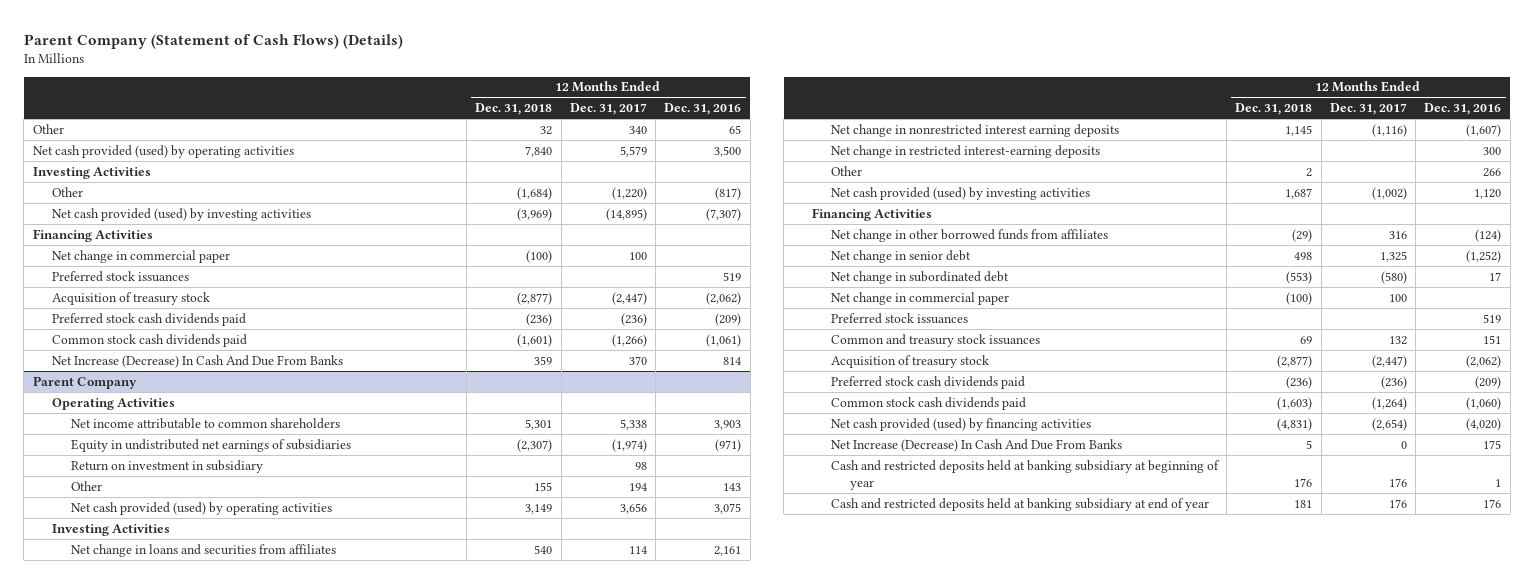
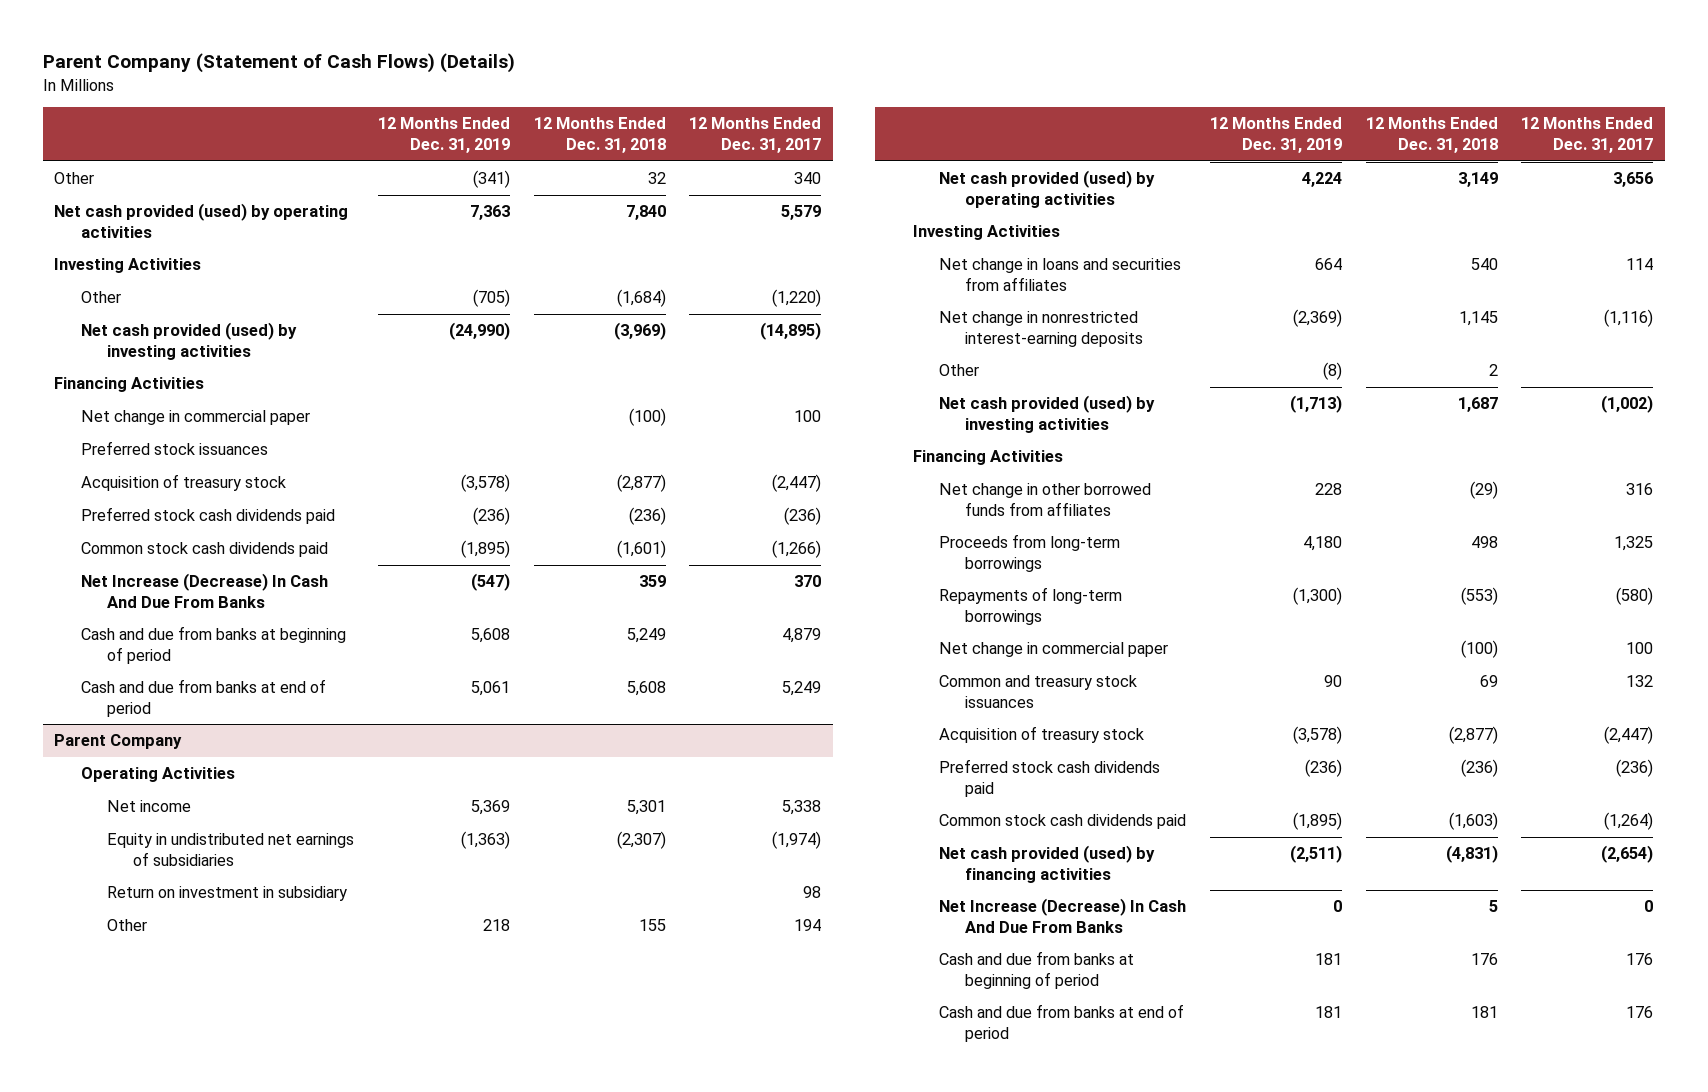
- | 12 Months Ended Dec. 31, 2018 | 12 Months Ended Dec. 31, 2017 | 12 Months Ended Dec. 31, 2016
+ | 12 Months Ended Dec. 31, 2019 | 12 Months Ended Dec. 31, 2018 | 12 Months Ended Dec. 31, 2017
+ Cash and due from banks at beginning of period | 5,608 | 5,249 | 4,879
+ Cash and due from banks at end of period | 5,061 | 5,608 | 5,249
@ Parent Company
- Net income attributable to common shareholders | 5,301 | 5,338 | 3,903
+ Net income | 5,369 | 5,301 | 5,338
- Net change in nonrestricted interest earning deposits | 1,145 | (1,116) | (1,607)
- Net change in restricted interest-earning deposits | | | 300
+ Net change in nonrestricted interest-earning deposits | (2,369) | 1,145 | (1,116)
- Net change in senior debt | 498 | 1,325 | (1,252)
- Net change in subordinated debt | (553) | (580) | 17
+ Proceeds from long-term borrowings | 4,180 | 498 | 1,325
+ Repayments of long-term borrowings | (1,300) | (553) | (580)
- Preferred stock issuances | | | 519
- Cash and restricted deposits held at banking subsidiary at beginning of year | 176 | 176 | 1
- Cash and restricted deposits held at banking subsidiary at end of year | 181 | 176 | 176
+ Cash and due from banks at beginning of period | 181 | 176 | 176
+ Cash and due from banks at end of period | 181 | 181 | 176

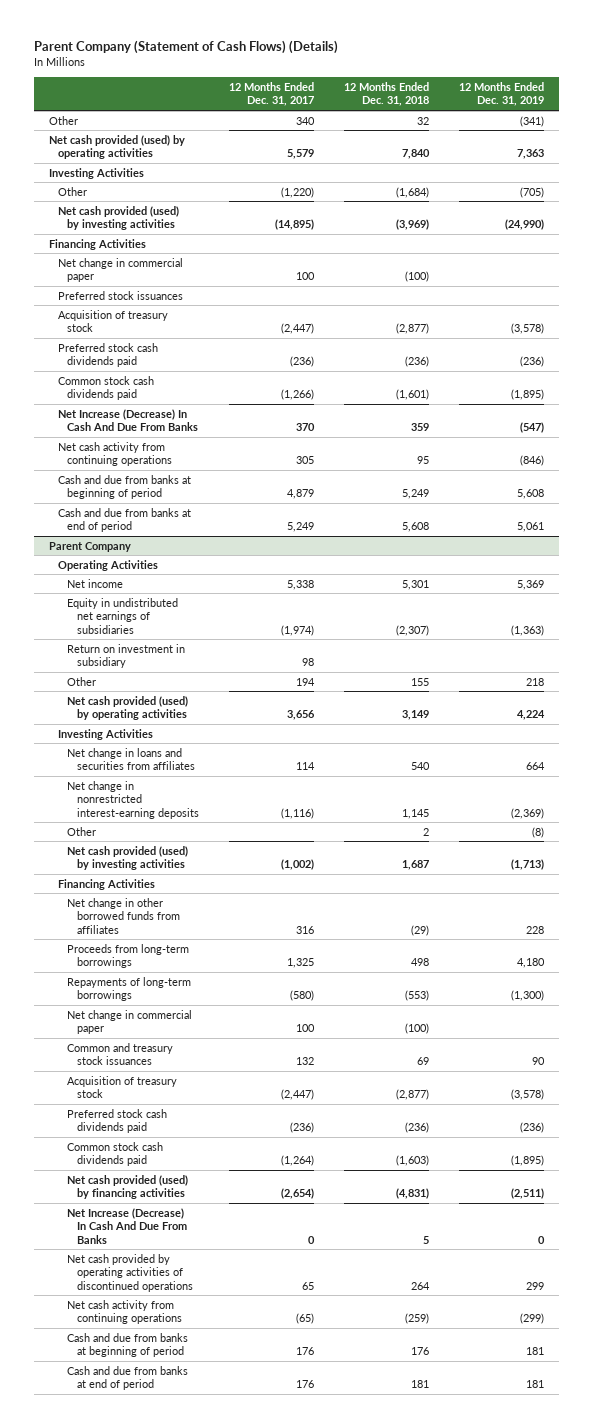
- | 12 Months Ended Dec. 31, 2019 | 12 Months Ended Dec. 31, 2018 | 12 Months Ended Dec. 31, 2017
+ | 12 Months Ended Dec. 31, 2017 | 12 Months Ended Dec. 31, 2018 | 12 Months Ended Dec. 31, 2019
+ Net cash activity from continuing operations | 305 | 95 | (846)
@ Parent Company
+ Net cash provided by operating activities of discontinued operations | 65 | 264 | 299
+ Net cash activity from continuing operations | (65) | (259) | (299)

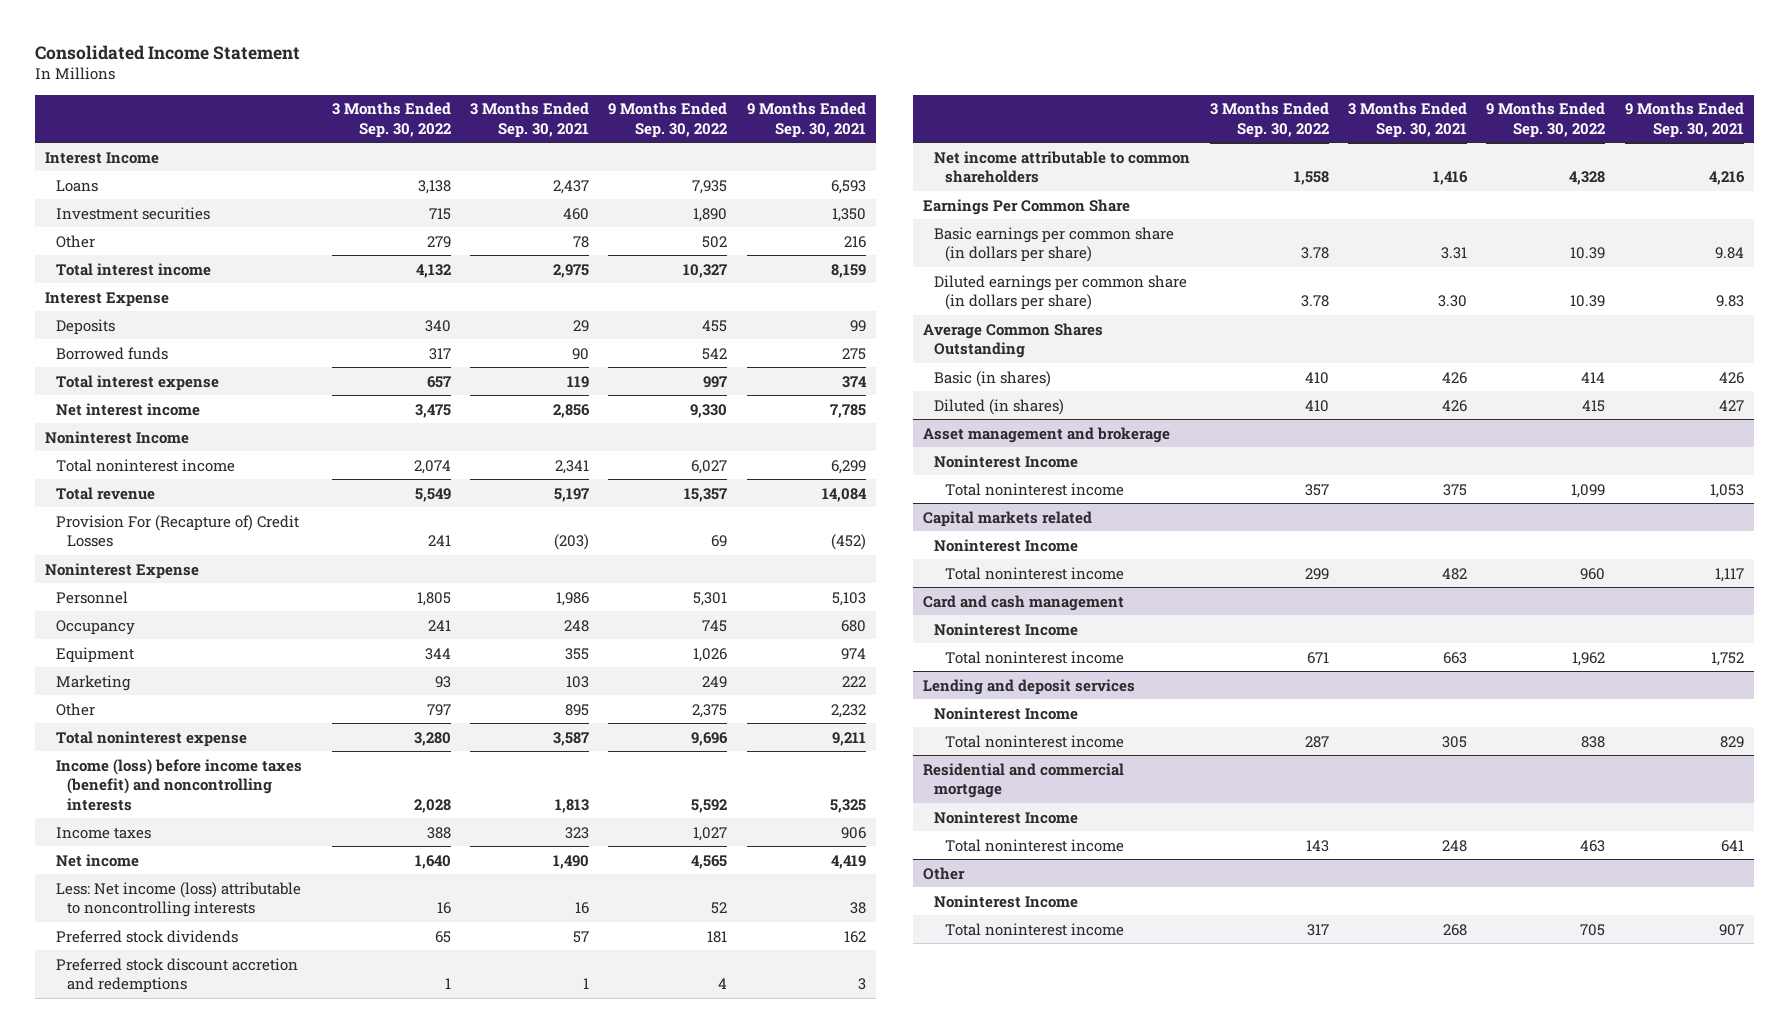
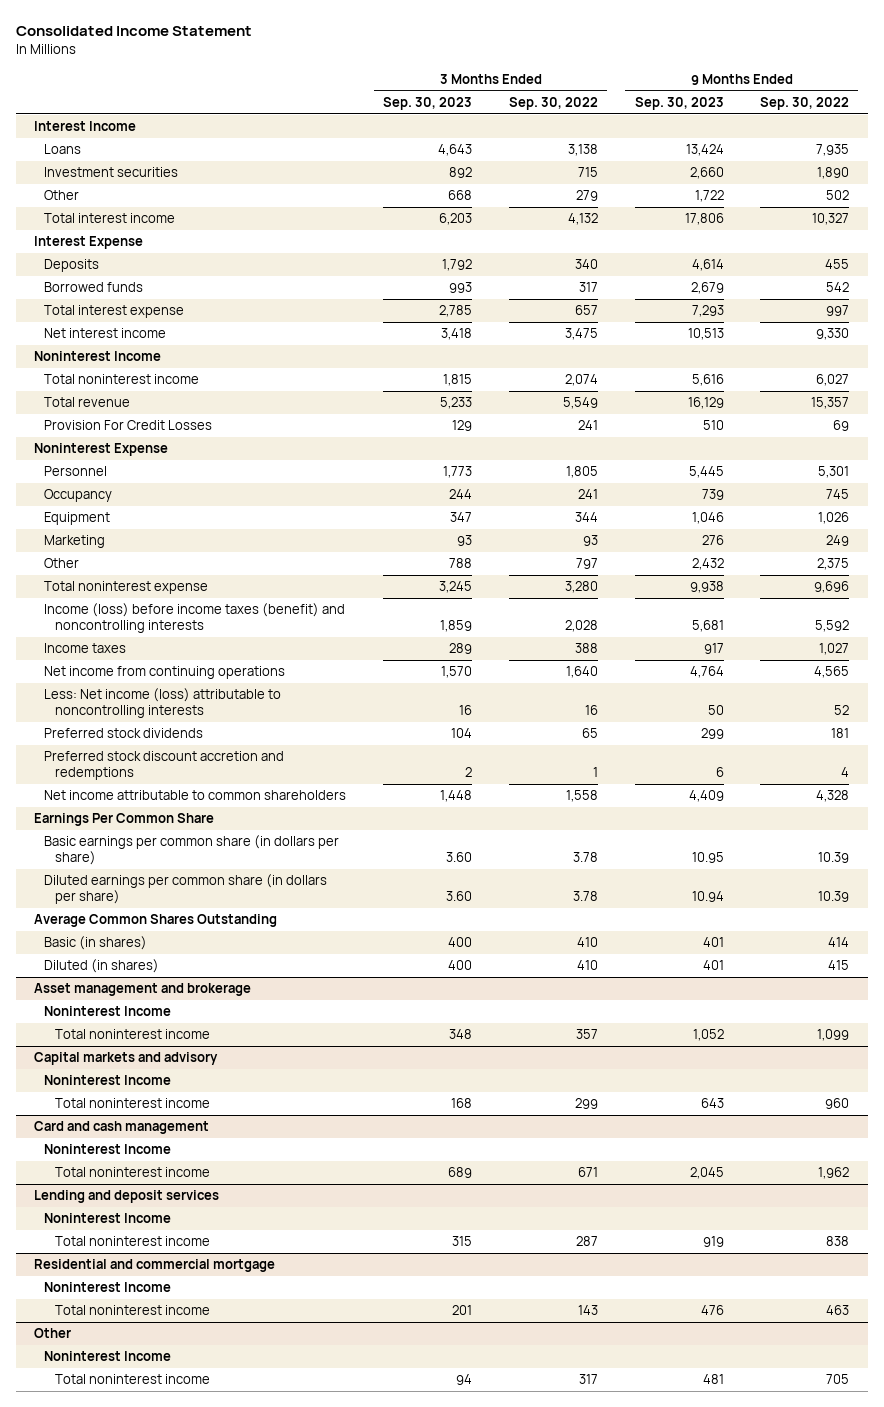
- | 3 Months Ended Sep. 30, 2022 | 3 Months Ended Sep. 30, 2021 | 9 Months Ended Sep. 30, 2022 | 9 Months Ended Sep. 30, 2021
+ | 3 Months Ended Sep. 30, 2023 | 3 Months Ended Sep. 30, 2022 | 9 Months Ended Sep. 30, 2023 | 9 Months Ended Sep. 30, 2022
- Provision For (Recapture of) Credit Losses | 241 | (203) | 69 | (452)
+ Provision For Credit Losses | 129 | 241 | 510 | 69
- Net income | 1,640 | 1,490 | 4,565 | 4,419
+ Net income from continuing operations | 1,570 | 1,640 | 4,764 | 4,565
- Capital markets related
+ Capital markets and advisory

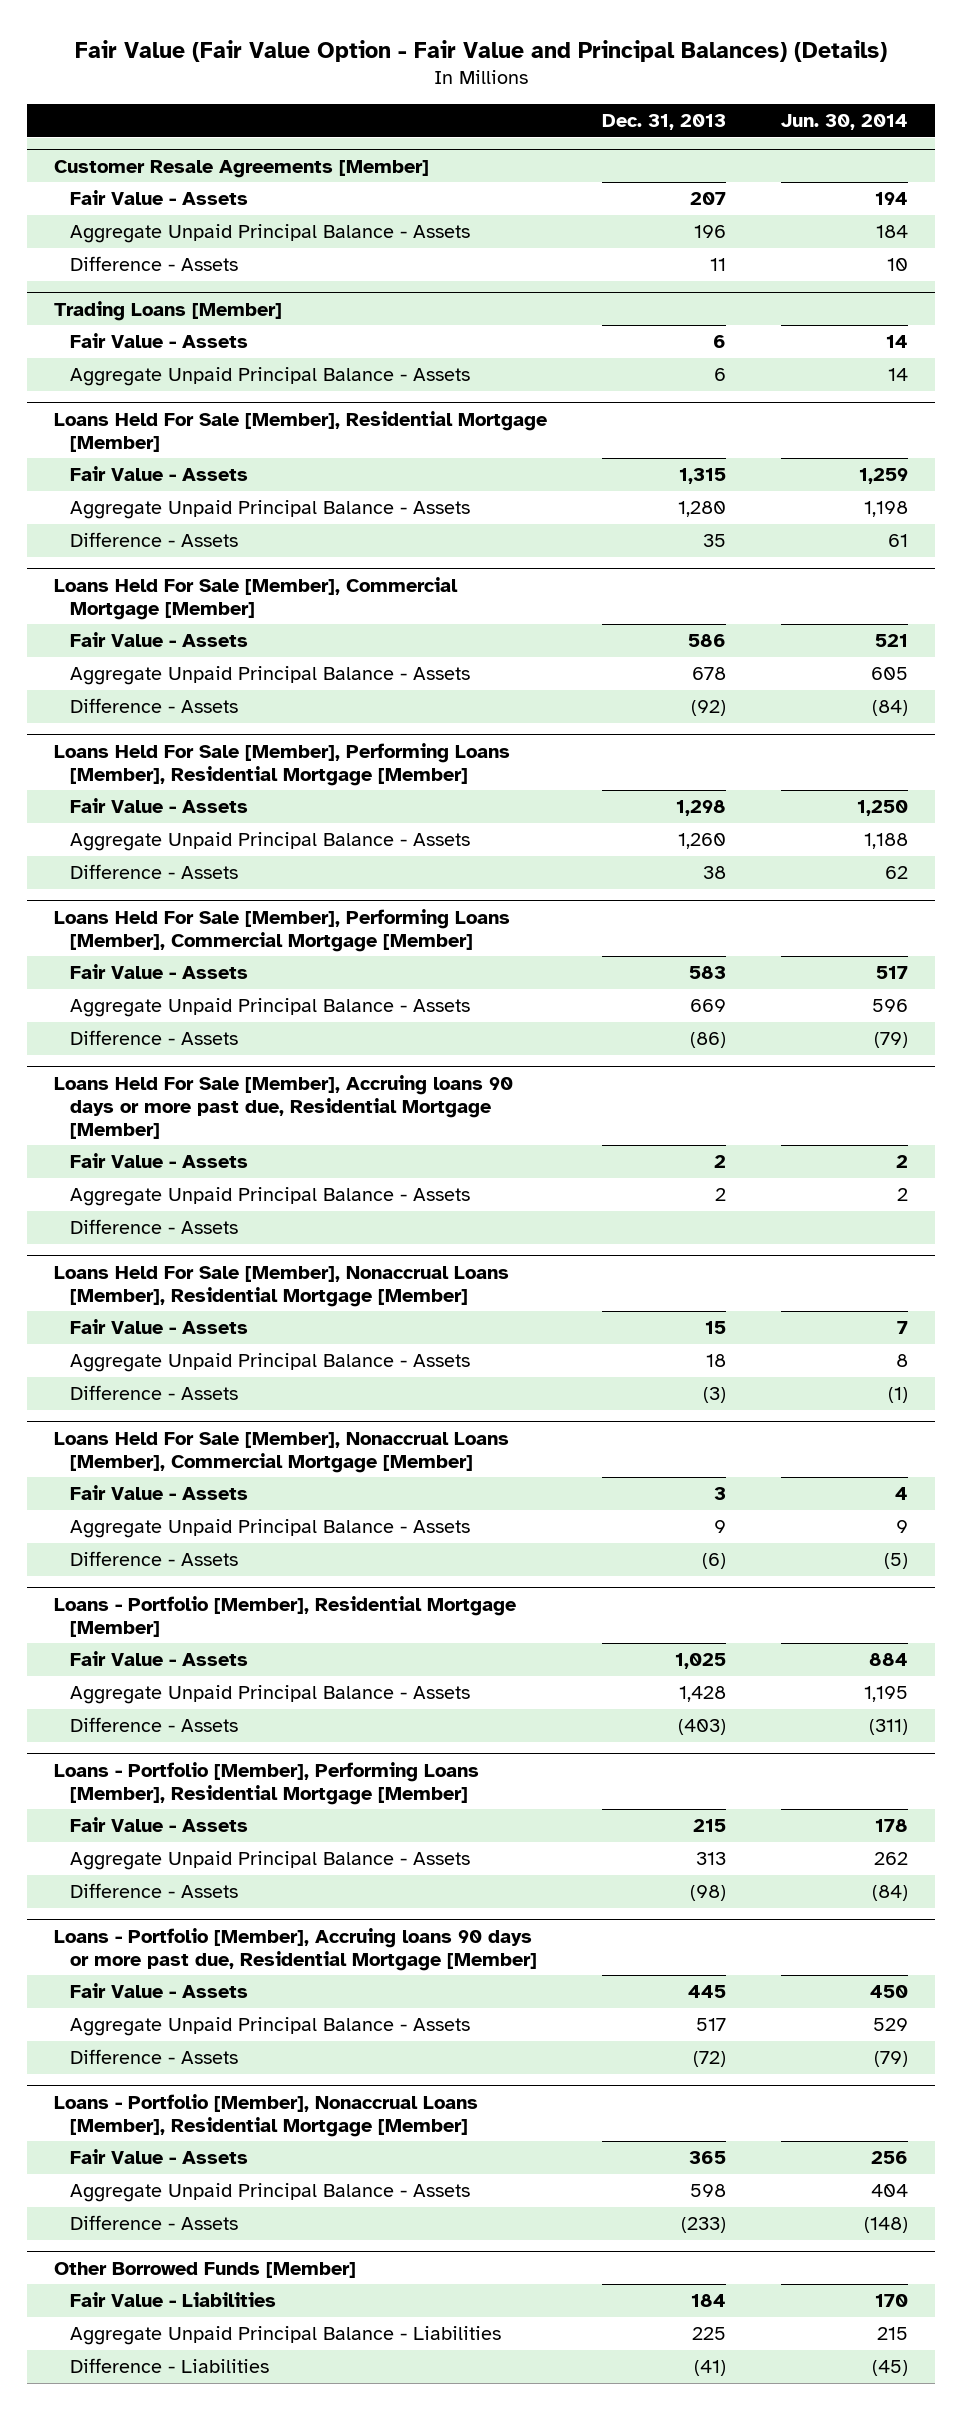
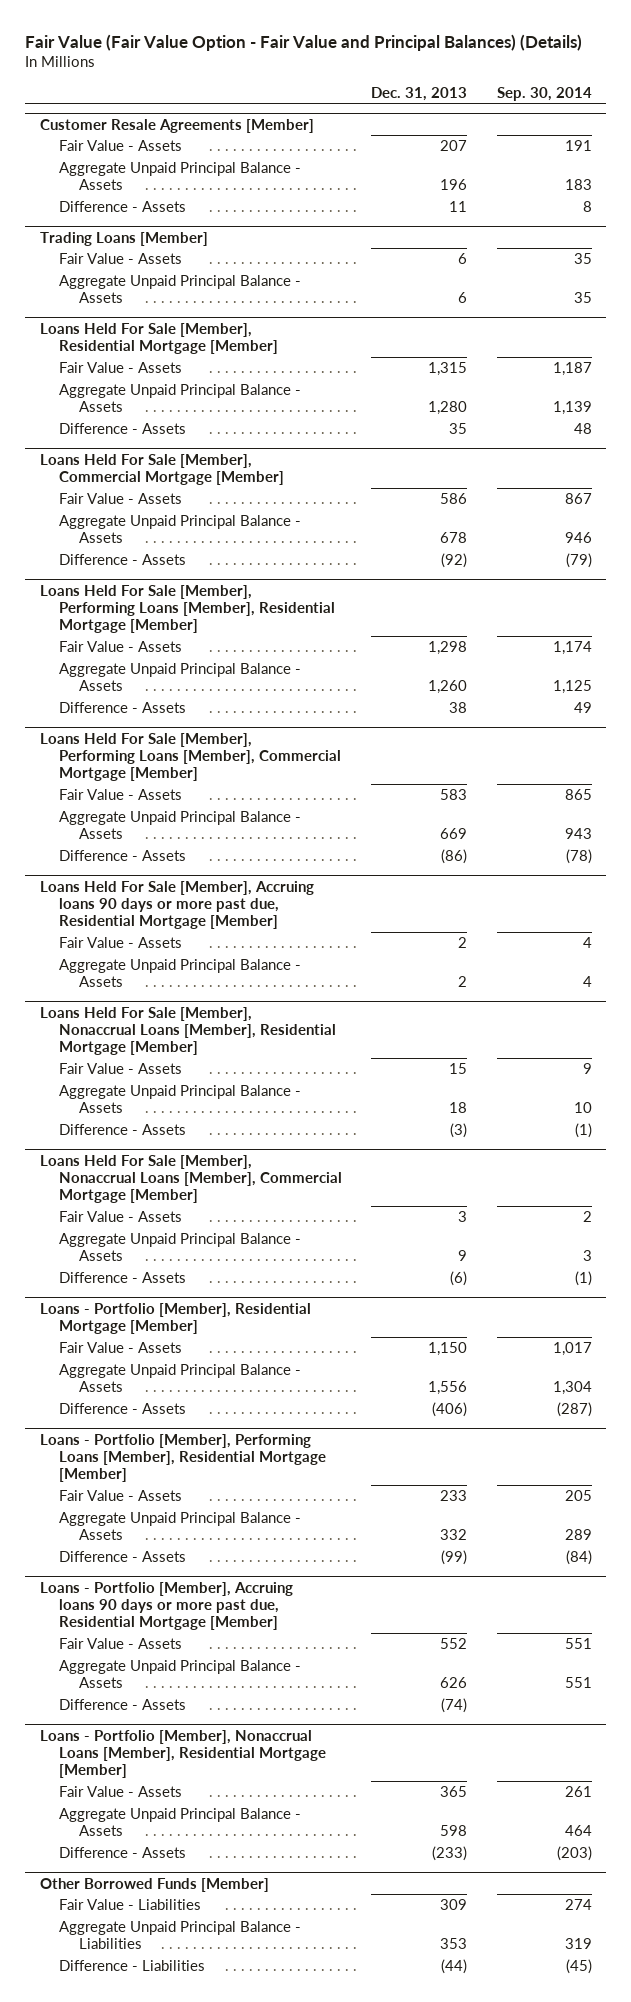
- | Dec. 31, 2013 | Jun. 30, 2014
+ | Dec. 31, 2013 | Sep. 30, 2014
@ Loans Held For Sale [Member], Accruing loans 90 days or more past due, Residential Mortgage [Member]
- Difference - Assets
@ Loans - Portfolio [Member], Residential Mortgage [Member]
- Fair Value - Assets | 1,025 | 884
- Aggregate Unpaid Principal Balance - Assets | 1,428 | 1,195
- Difference - Assets | (403) | (311)
+ Fair Value - Assets | 1,150 | 1,017
+ Aggregate Unpaid Principal Balance - Assets | 1,556 | 1,304
+ Difference - Assets | (406) | (287)
@ Loans - Portfolio [Member], Performing Loans [Member], Residential Mortgage [Member]
- Fair Value - Assets | 215 | 178
- Aggregate Unpaid Principal Balance - Assets | 313 | 262
- Difference - Assets | (98) | (84)
+ Fair Value - Assets | 233 | 205
+ Aggregate Unpaid Principal Balance - Assets | 332 | 289
+ Difference - Assets | (99) | (84)
@ Loans - Portfolio [Member], Accruing loans 90 days or more past due, Residential Mortgage [Member]
- Fair Value - Assets | 445 | 450
- Aggregate Unpaid Principal Balance - Assets | 517 | 529
- Difference - Assets | (72) | (79)
+ Fair Value - Assets | 552 | 551
+ Aggregate Unpaid Principal Balance - Assets | 626 | 551
+ Difference - Assets | (74) |
@ Other Borrowed Funds [Member]
- Fair Value - Liabilities | 184 | 170
- Aggregate Unpaid Principal Balance - Liabilities | 225 | 215
- Difference - Liabilities | (41) | (45)
+ Fair Value - Liabilities | 309 | 274
+ Aggregate Unpaid Principal Balance - Liabilities | 353 | 319
+ Difference - Liabilities | (44) | (45)

